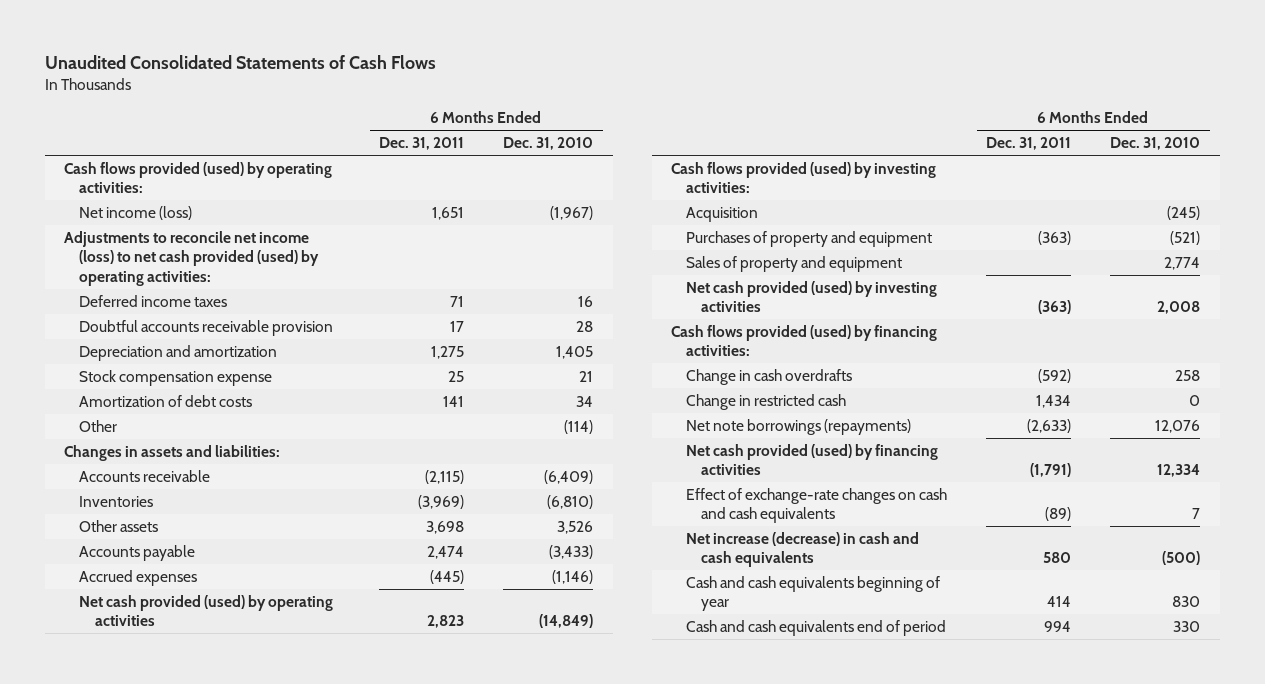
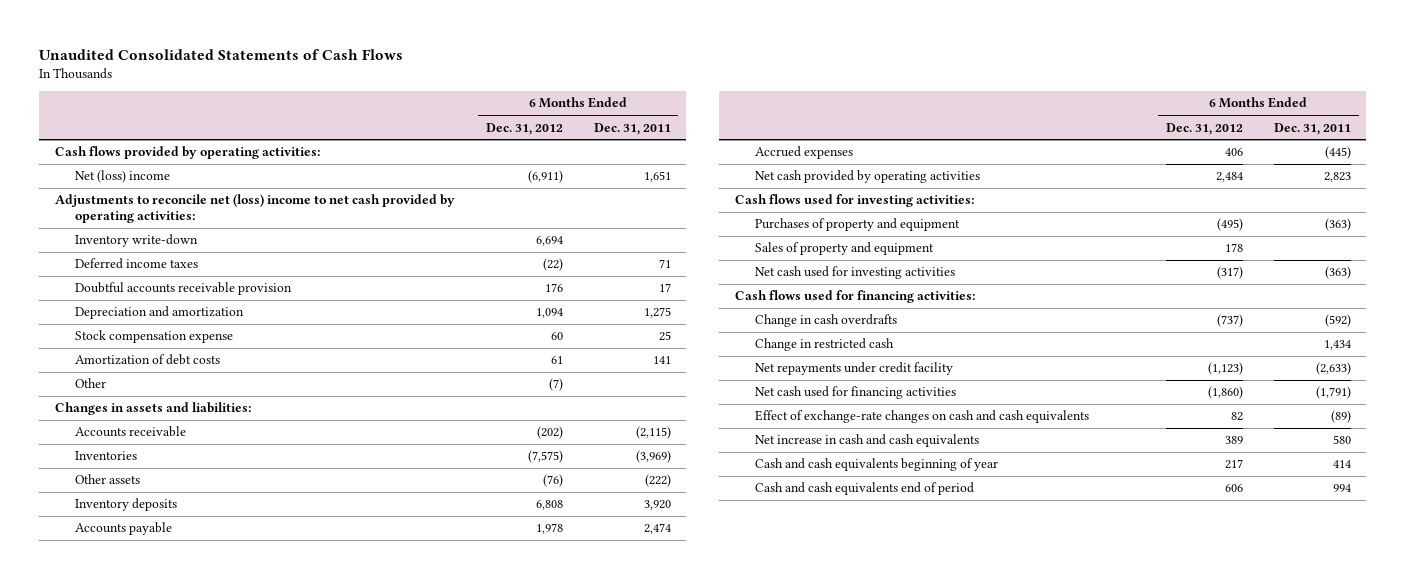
- | 6 Months Ended Dec. 31, 2011 | 6 Months Ended Dec. 31, 2010
+ | 6 Months Ended Dec. 31, 2012 | 6 Months Ended Dec. 31, 2011
- Cash flows provided (used) by operating activities:
- Net income (loss) | 1,651 | (1,967)
- Adjustments to reconcile net income (loss) to net cash provided (used) by operating activities:
+ Cash flows provided by operating activities:
+ Net (loss) income | (6,911) | 1,651
+ Adjustments to reconcile net (loss) income to net cash provided by operating activities:
+ Inventory write-down | 6,694 |
- Other assets | 3,698 | 3,526
+ Other assets | (76) | (222)
+ Inventory deposits | 6,808 | 3,920
- Net cash provided (used) by operating activities | 2,823 | (14,849)
- Cash flows provided (used) by investing activities:
- Acquisition | | (245)
+ Net cash provided by operating activities | 2,484 | 2,823
+ Cash flows used for investing activities:
- Net cash provided (used) by investing activities | (363) | 2,008
- Cash flows provided (used) by financing activities:
+ Net cash used for investing activities | (317) | (363)
+ Cash flows used for financing activities:
- Net note borrowings (repayments) | (2,633) | 12,076
- Net cash provided (used) by financing activities | (1,791) | 12,334
+ Net repayments under credit facility | (1,123) | (2,633)
+ Net cash used for financing activities | (1,860) | (1,791)
- Net increase (decrease) in cash and cash equivalents | 580 | (500)
+ Net increase in cash and cash equivalents | 389 | 580

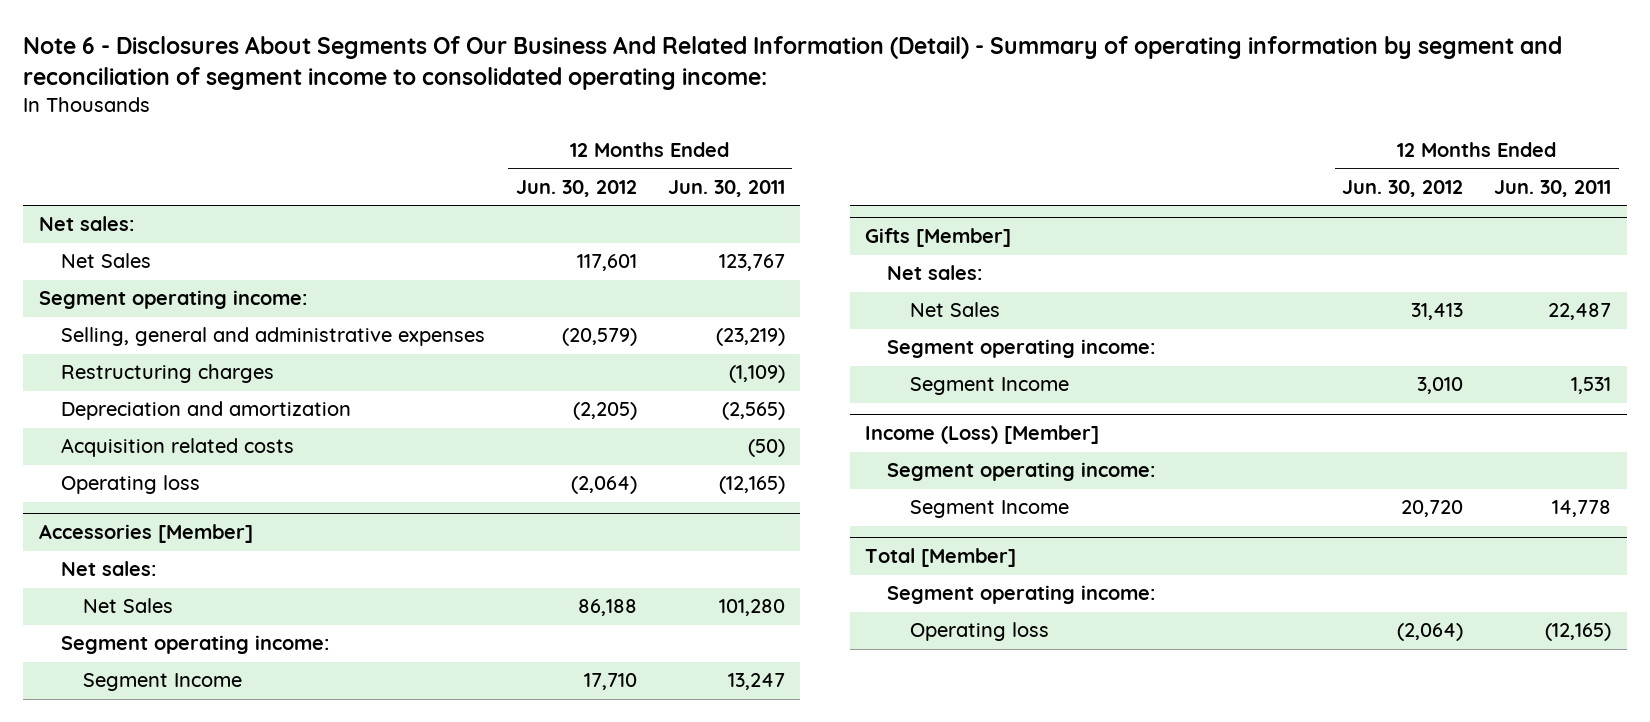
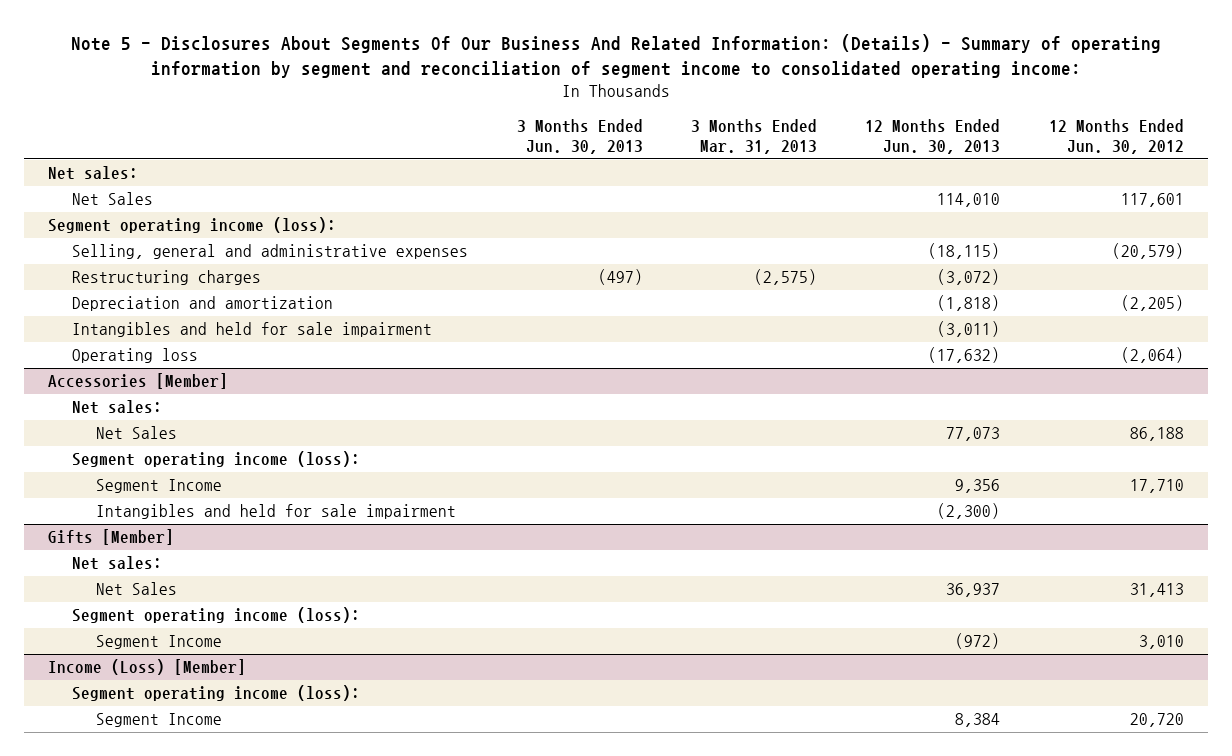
- Note 6 - Disclosures About Segments Of Our Business And Related Information (Detail) - Summary of operating information by segment and reconciliation of segment income to consolidated operating income:
+ Note 5 - Disclosures About Segments Of Our Business And Related Information: (Details) - Summary of operating information by segment and reconciliation of segment income to consolidated operating income:
- | 12 Months Ended Jun. 30, 2012 | 12 Months Ended Jun. 30, 2011
+ | 3 Months Ended Jun. 30, 2013 | 3 Months Ended Mar. 31, 2013 | 12 Months Ended Jun. 30, 2013 | 12 Months Ended Jun. 30, 2012
- Segment operating income:
+ Segment operating income (loss):
- Acquisition related costs | | (50)
+ Intangibles and held for sale impairment | | | (3,011) |
@ Accessories [Member]
- Segment operating income:
+ Segment operating income (loss):
+ Intangibles and held for sale impairment | | | (2,300) |
@ Gifts [Member]
- Segment operating income:
+ Segment operating income (loss):
@ Income (Loss) [Member]
- Segment operating income:
+ Segment operating income (loss):
- Total [Member]
- Segment operating income:
- Operating loss | (2,064) | (12,165)

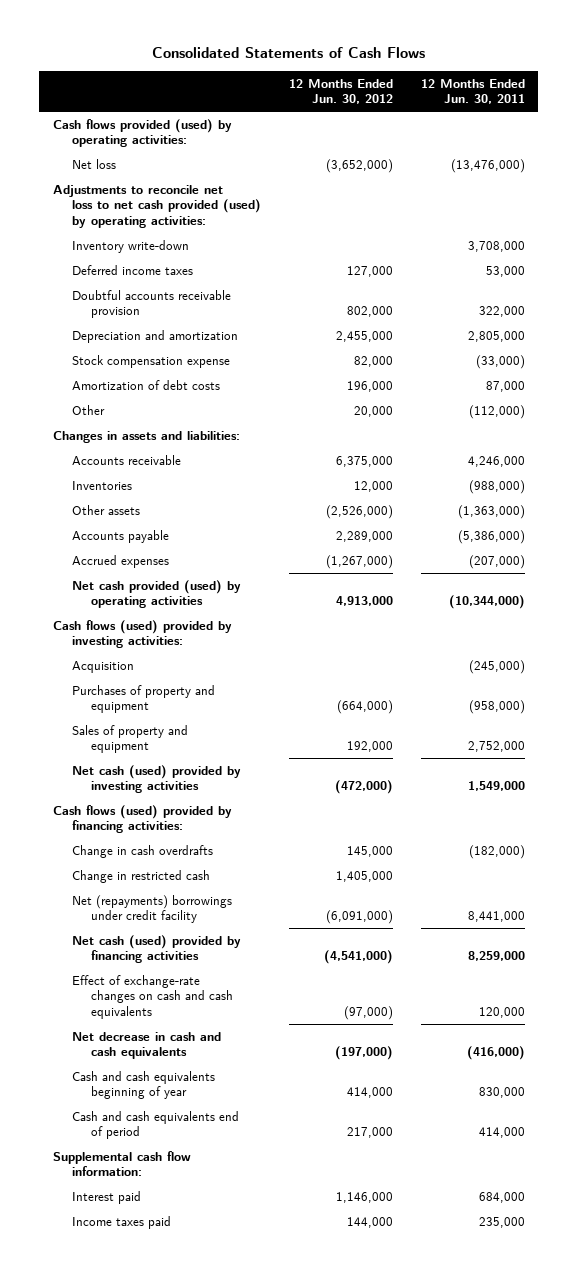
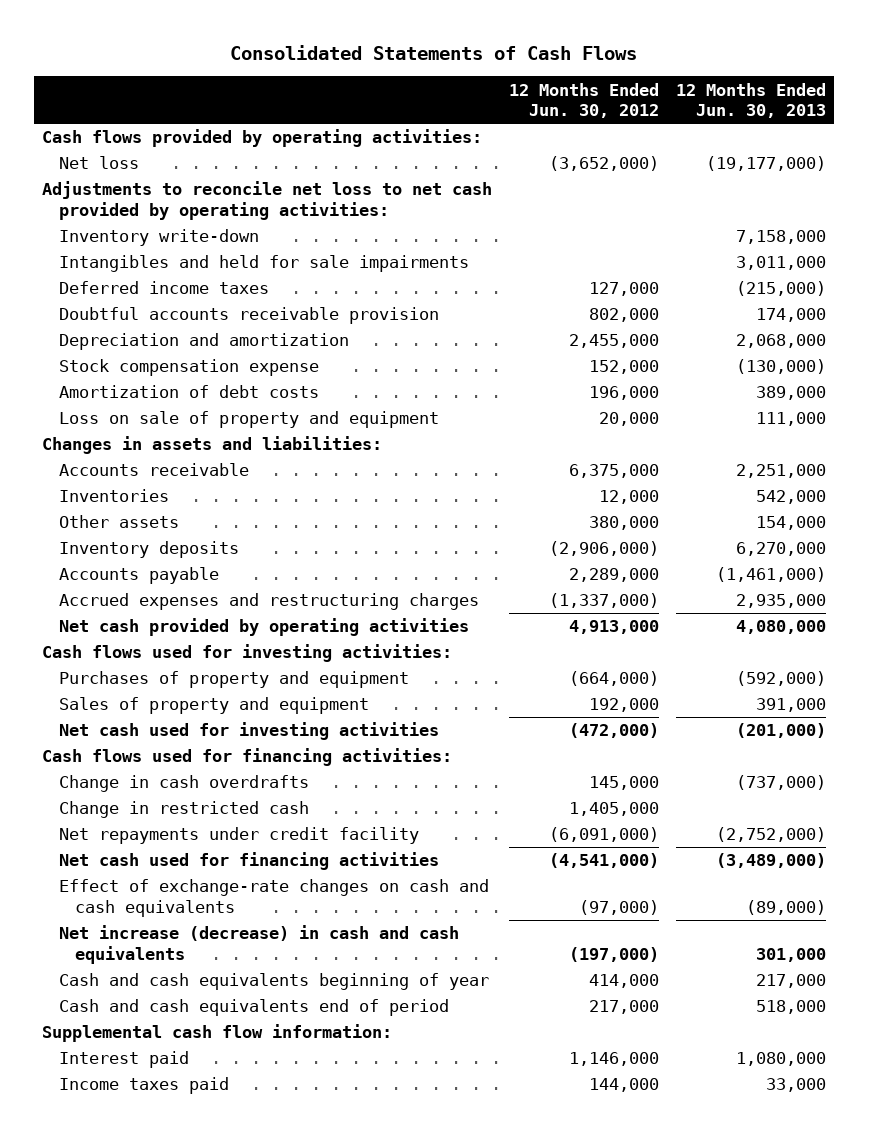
- | 12 Months Ended Jun. 30, 2012 | 12 Months Ended Jun. 30, 2011
+ | 12 Months Ended Jun. 30, 2012 | 12 Months Ended Jun. 30, 2013
- Cash flows provided (used) by operating activities:
+ Cash flows provided by operating activities:
- Adjustments to reconcile net loss to net cash provided (used) by operating activities:
+ Adjustments to reconcile net loss to net cash provided by operating activities:
+ Intangibles and held for sale impairments | | 3,011,000
- Stock compensation expense | 82,000 | (33,000)
+ Stock compensation expense | 152,000 | (130,000)
- Other | 20,000 | (112,000)
+ Loss on sale of property and equipment | 20,000 | 111,000
- Other assets | (2,526,000) | (1,363,000)
+ Other assets | 380,000 | 154,000
+ Inventory deposits | (2,906,000) | 6,270,000
- Accrued expenses | (1,267,000) | (207,000)
- Net cash provided (used) by operating activities | 4,913,000 | (10,344,000)
- Cash flows (used) provided by investing activities:
- Acquisition | | (245,000)
+ Accrued expenses and restructuring charges | (1,337,000) | 2,935,000
+ Net cash provided by operating activities | 4,913,000 | 4,080,000
+ Cash flows used for investing activities:
- Net cash (used) provided by investing activities | (472,000) | 1,549,000
- Cash flows (used) provided by financing activities:
+ Net cash used for investing activities | (472,000) | (201,000)
+ Cash flows used for financing activities:
- Net (repayments) borrowings under credit facility | (6,091,000) | 8,441,000
- Net cash (used) provided by financing activities | (4,541,000) | 8,259,000
+ Net repayments under credit facility | (6,091,000) | (2,752,000)
+ Net cash used for financing activities | (4,541,000) | (3,489,000)
- Net decrease in cash and cash equivalents | (197,000) | (416,000)
+ Net increase (decrease) in cash and cash equivalents | (197,000) | 301,000

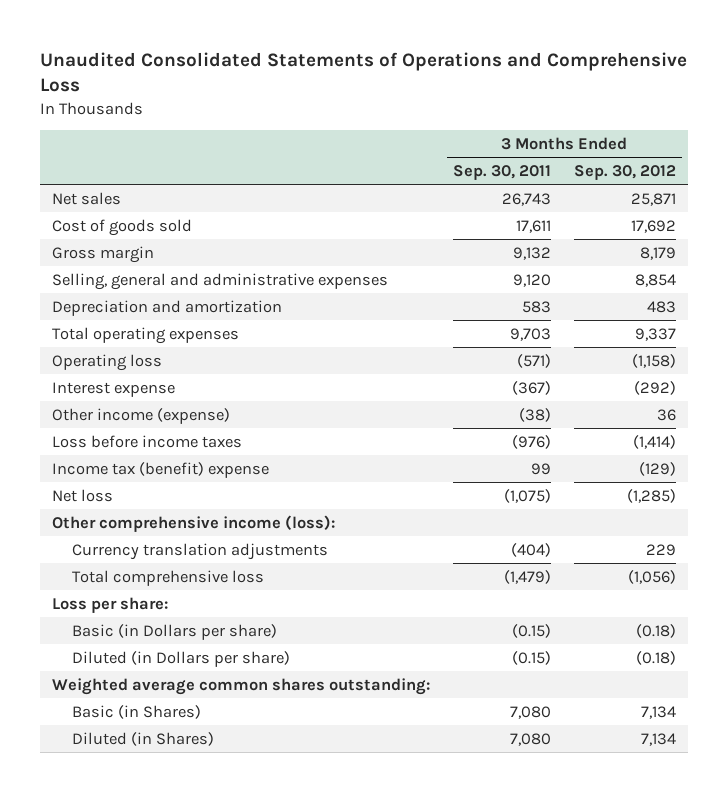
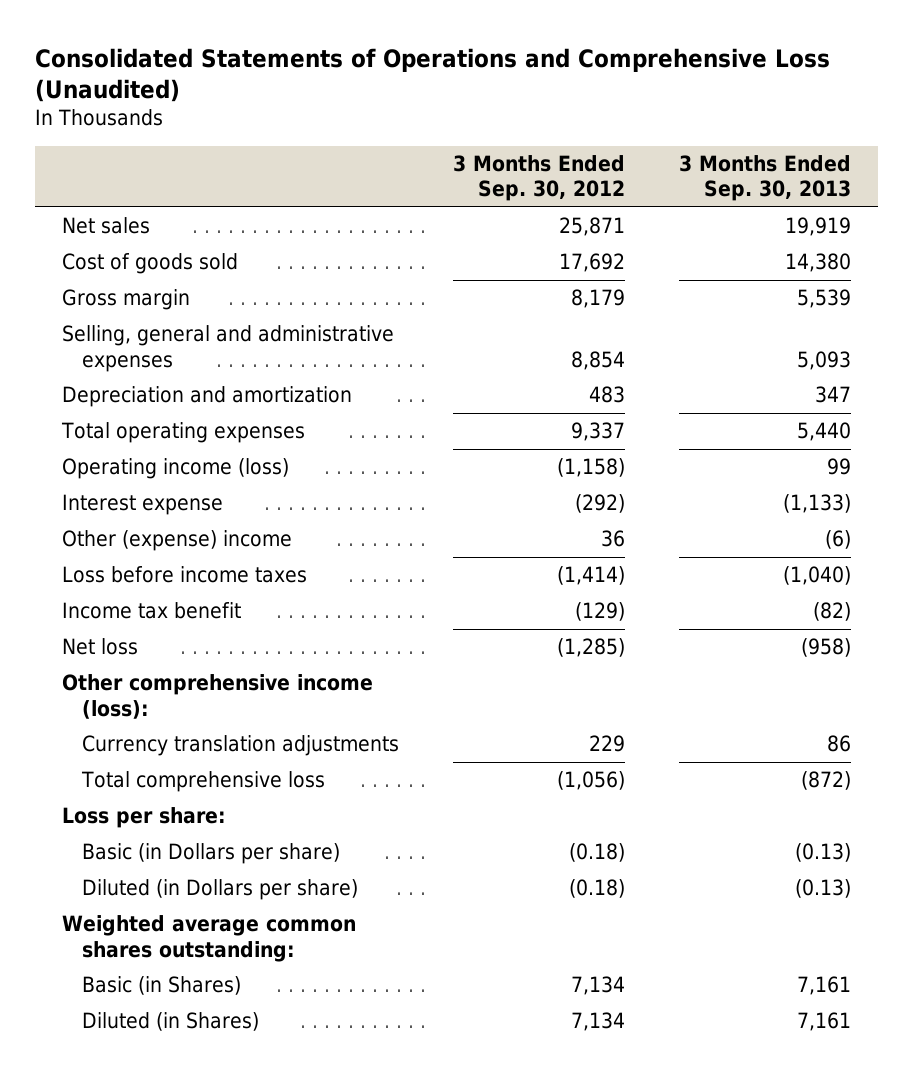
- Unaudited Consolidated Statements of Operations and Comprehensive Loss
+ Consolidated Statements of Operations and Comprehensive Loss (Unaudited)
- | 3 Months Ended Sep. 30, 2011 | 3 Months Ended Sep. 30, 2012
+ | 3 Months Ended Sep. 30, 2012 | 3 Months Ended Sep. 30, 2013
- Operating loss | (571) | (1,158)
+ Operating income (loss) | (1,158) | 99
- Other income (expense) | (38) | 36
+ Other (expense) income | 36 | (6)
- Income tax (benefit) expense | 99 | (129)
+ Income tax benefit | (129) | (82)

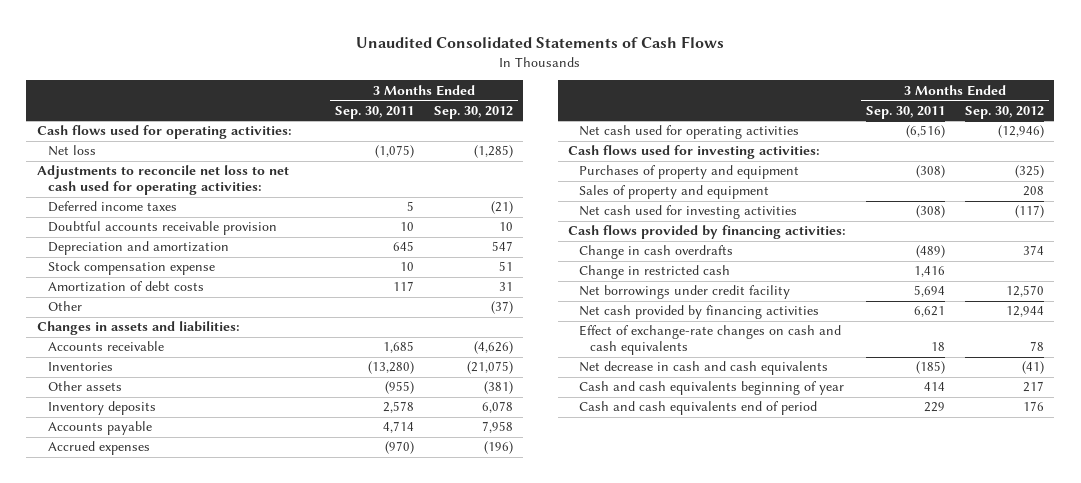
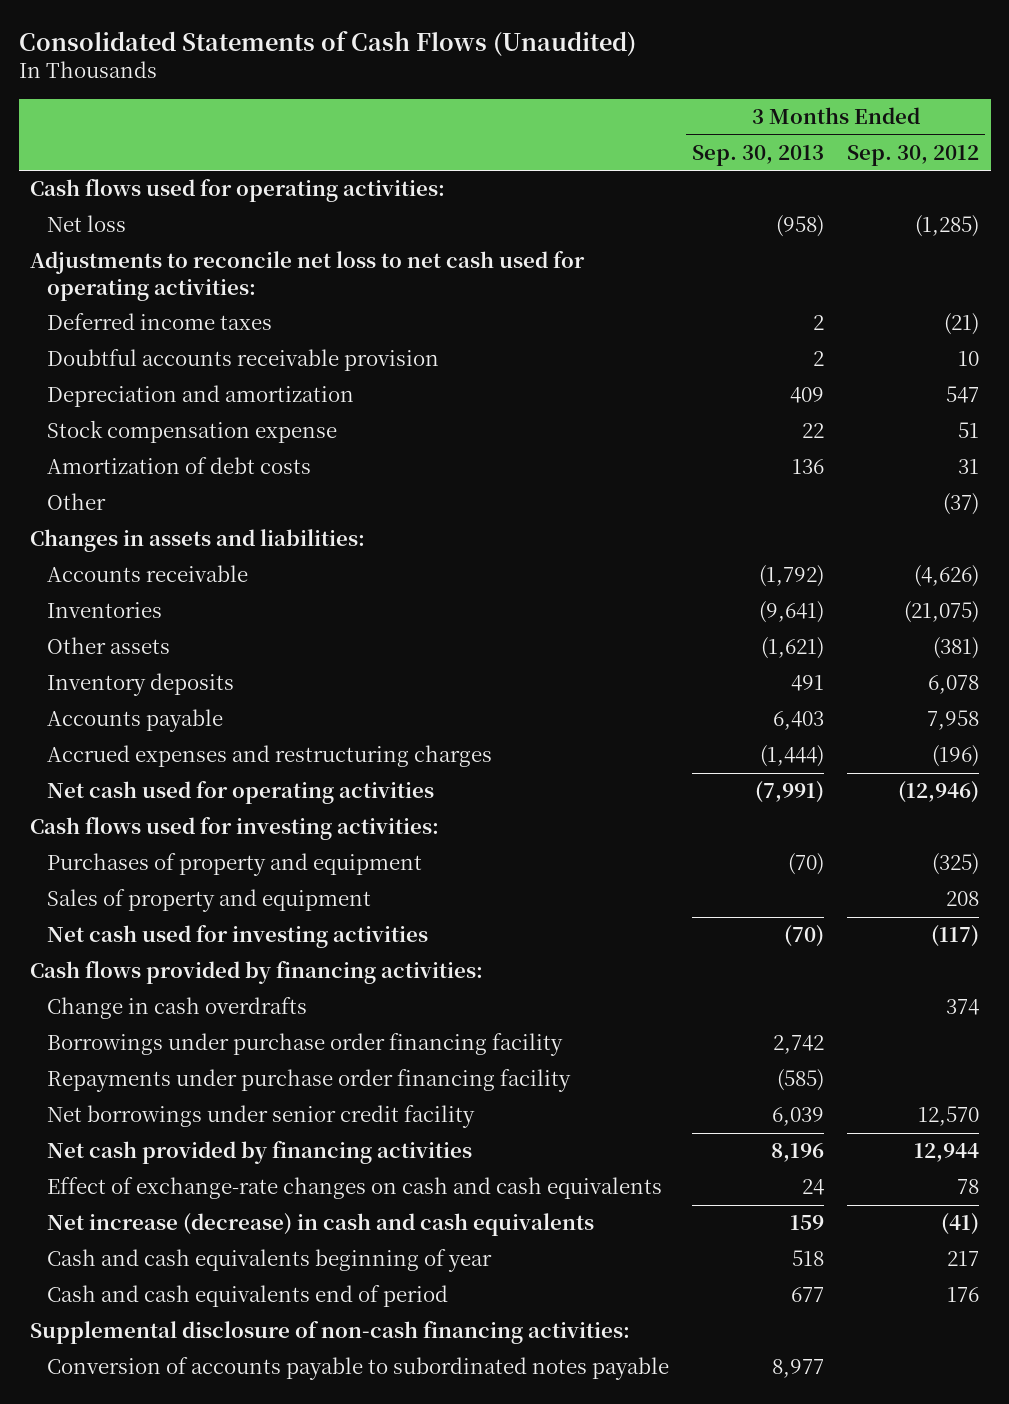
- Unaudited Consolidated Statements of Cash Flows
+ Consolidated Statements of Cash Flows (Unaudited)
- | 3 Months Ended Sep. 30, 2011 | 3 Months Ended Sep. 30, 2012
+ | 3 Months Ended Sep. 30, 2013 | 3 Months Ended Sep. 30, 2012
- Accrued expenses | (970) | (196)
+ Accrued expenses and restructuring charges | (1,444) | (196)
- Change in restricted cash | 1,416 |
- Net borrowings under credit facility | 5,694 | 12,570
+ Borrowings under purchase order financing facility | 2,742 |
+ Repayments under purchase order financing facility | (585) |
+ Net borrowings under senior credit facility | 6,039 | 12,570
- Net decrease in cash and cash equivalents | (185) | (41)
+ Net increase (decrease) in cash and cash equivalents | 159 | (41)
+ Supplemental disclosure of non-cash financing activities:
+ Conversion of accounts payable to subordinated notes payable | 8,977 |

